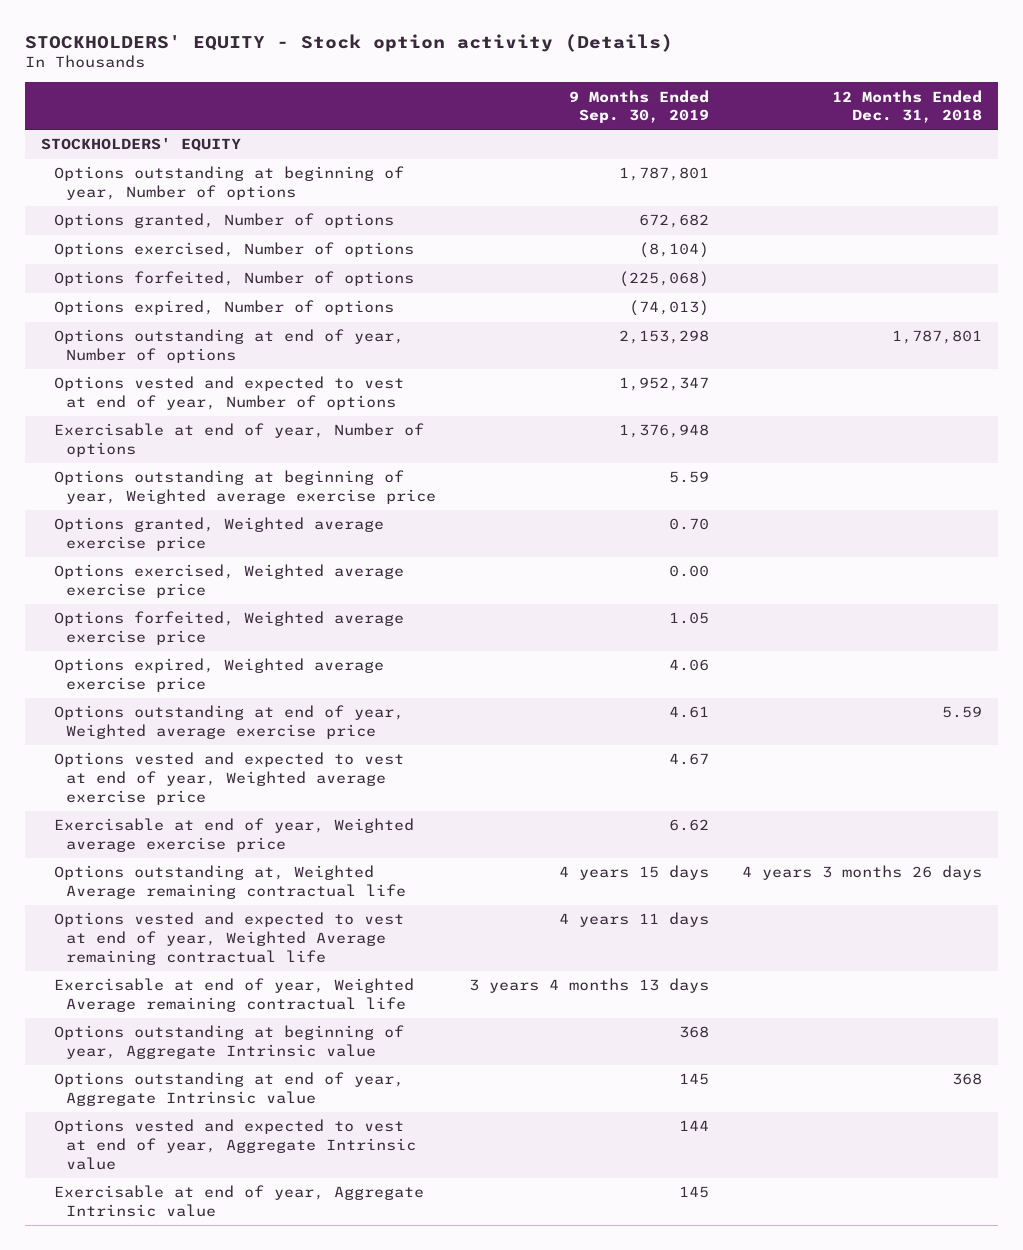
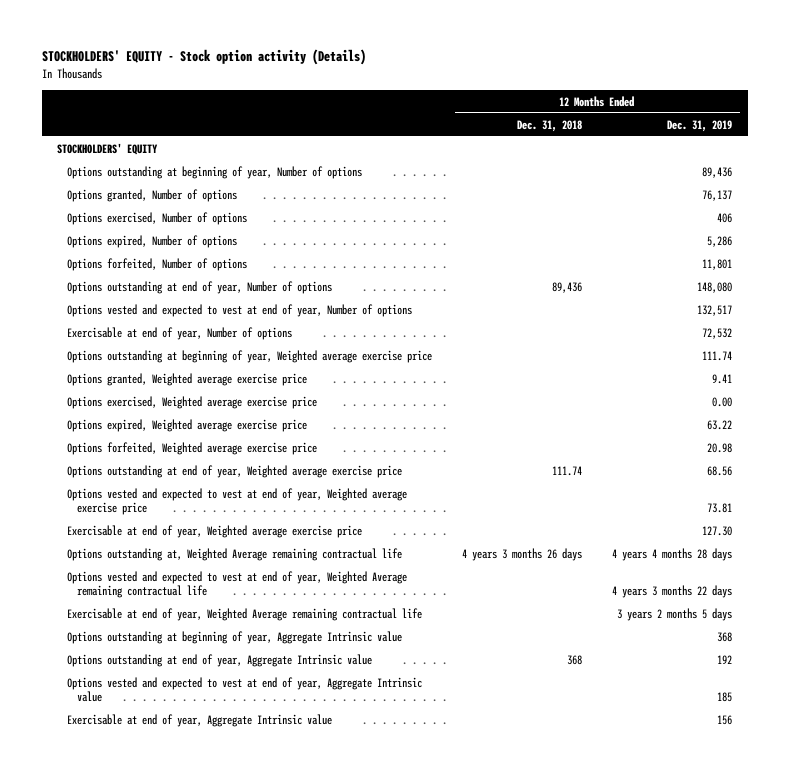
- | 9 Months Ended Sep. 30, 2019 | 12 Months Ended Dec. 31, 2018
+ | 12 Months Ended Dec. 31, 2018 | 12 Months Ended Dec. 31, 2019
- Options outstanding at end of year, Number of options | 2,153,298 | 1,787,801
moved down: Options forfeited, Number of options | | 11,801
+ Options outstanding at end of year, Number of options | 89,436 | 148,080
- Options outstanding at end of year, Weighted average exercise price | 4.61 | 5.59
moved down: Options forfeited, Weighted average exercise price | | 20.98
+ Options outstanding at end of year, Weighted average exercise price | 111.74 | 68.56

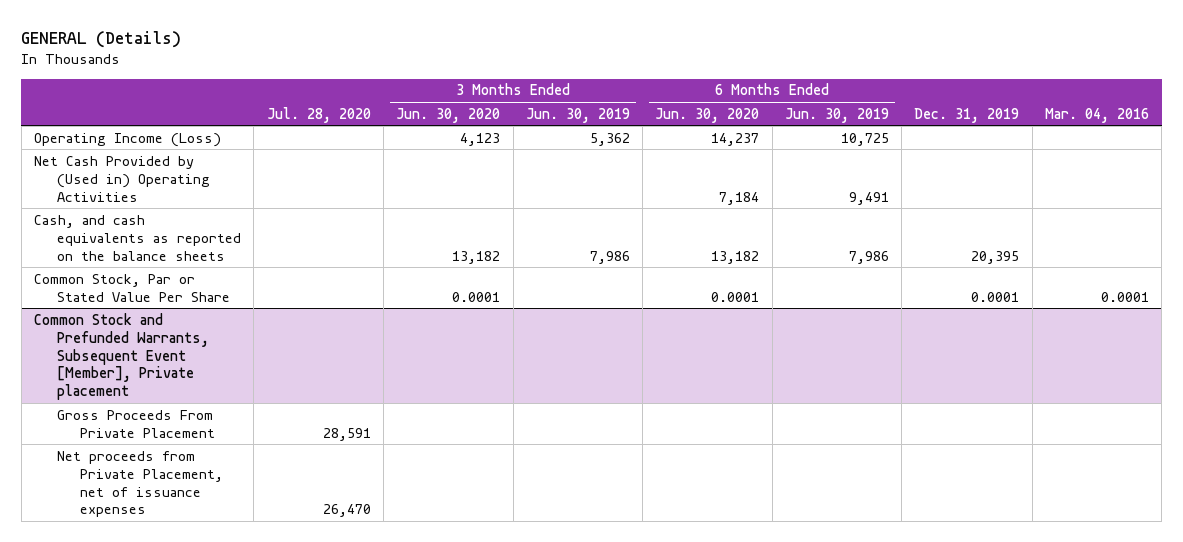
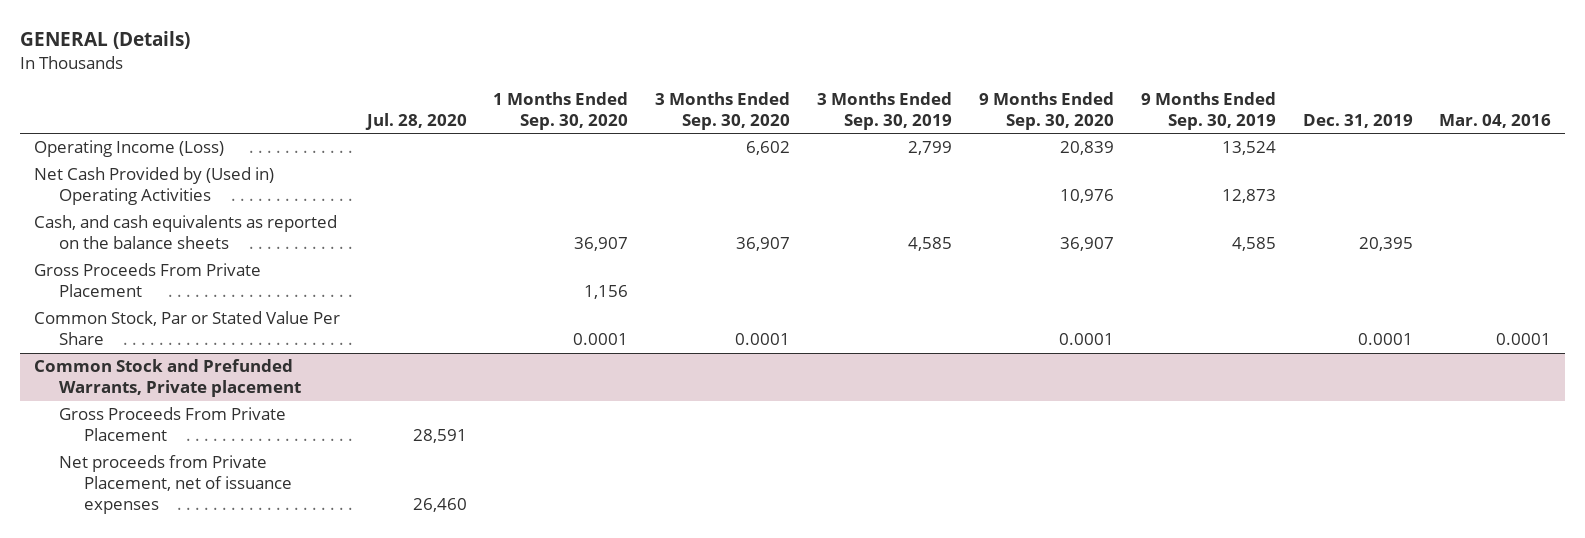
- | Jul. 28, 2020 | 3 Months Ended Jun. 30, 2020 | 3 Months Ended Jun. 30, 2019 | 6 Months Ended Jun. 30, 2020 | 6 Months Ended Jun. 30, 2019 | Dec. 31, 2019 | Mar. 04, 2016
+ | Jul. 28, 2020 | 1 Months Ended Sep. 30, 2020 | 3 Months Ended Sep. 30, 2020 | 3 Months Ended Sep. 30, 2019 | 9 Months Ended Sep. 30, 2020 | 9 Months Ended Sep. 30, 2019 | Dec. 31, 2019 | Mar. 04, 2016
+ Gross Proceeds From Private Placement | | 1,156 | | | | | |
- Common Stock and Prefunded Warrants, Subsequent Event [Member], Private placement
+ Common Stock and Prefunded Warrants, Private placement
- Net proceeds from Private Placement, net of issuance expenses | 26,470 | | | | | |
+ Net proceeds from Private Placement, net of issuance expenses | 26,460 | | | | | | |

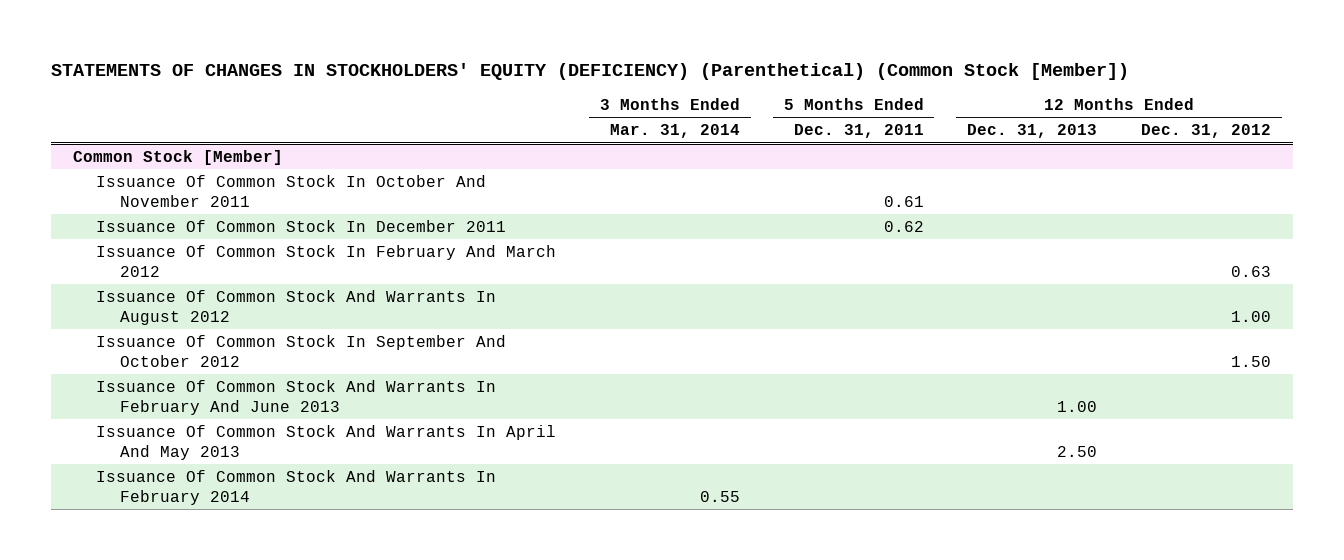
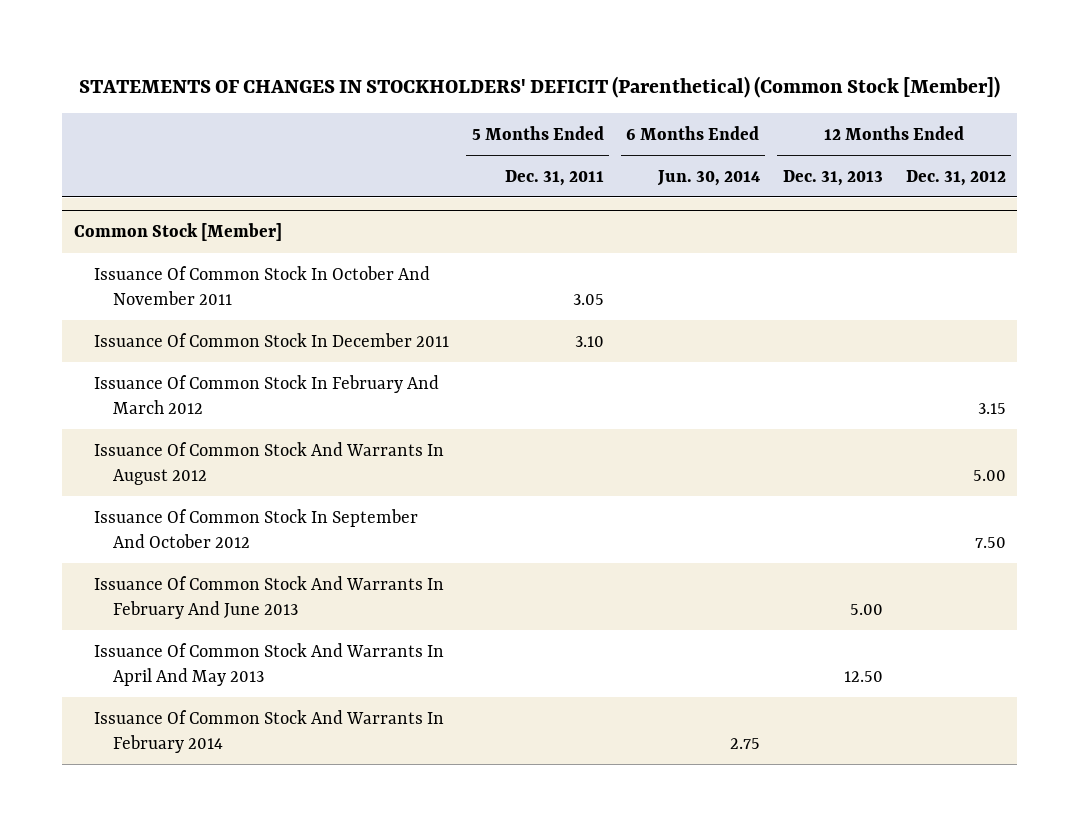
- STATEMENTS OF CHANGES IN STOCKHOLDERS' EQUITY (DEFICIENCY) (Parenthetical) (Common Stock [Member])
+ STATEMENTS OF CHANGES IN STOCKHOLDERS' DEFICIT (Parenthetical) (Common Stock [Member])
- | 3 Months Ended Mar. 31, 2014 | 5 Months Ended Dec. 31, 2011 | 12 Months Ended Dec. 31, 2013 | 12 Months Ended Dec. 31, 2012
+ | 5 Months Ended Dec. 31, 2011 | 6 Months Ended Jun. 30, 2014 | 12 Months Ended Dec. 31, 2013 | 12 Months Ended Dec. 31, 2012
@ Common Stock [Member]
- Issuance Of Common Stock In October And November 2011 | | 0.61 | |
- Issuance Of Common Stock In December 2011 | | 0.62 | |
- Issuance Of Common Stock In February And March 2012 | | | | 0.63
- Issuance Of Common Stock And Warrants In August 2012 | | | | 1.00
- Issuance Of Common Stock In September And October 2012 | | | | 1.50
- Issuance Of Common Stock And Warrants In February And June 2013 | | | 1.00 |
- Issuance Of Common Stock And Warrants In April And May 2013 | | | 2.50 |
+ Issuance Of Common Stock In October And November 2011 | 3.05 | | |
+ Issuance Of Common Stock In December 2011 | 3.10 | | |
+ Issuance Of Common Stock In February And March 2012 | | | | 3.15
+ Issuance Of Common Stock And Warrants In August 2012 | | | | 5.00
+ Issuance Of Common Stock In September And October 2012 | | | | 7.50
+ Issuance Of Common Stock And Warrants In February And June 2013 | | | 5.00 |
+ Issuance Of Common Stock And Warrants In April And May 2013 | | | 12.50 |

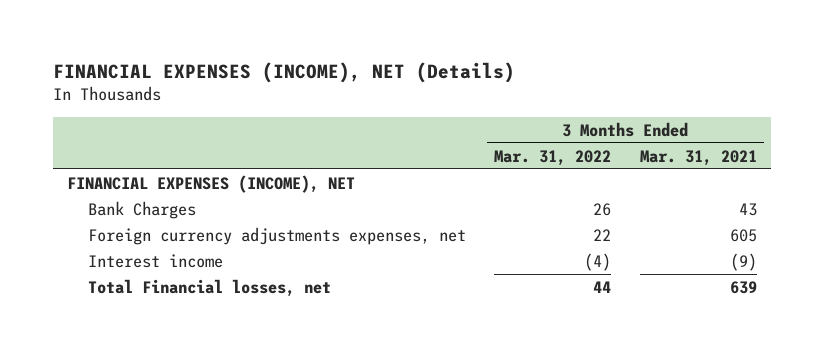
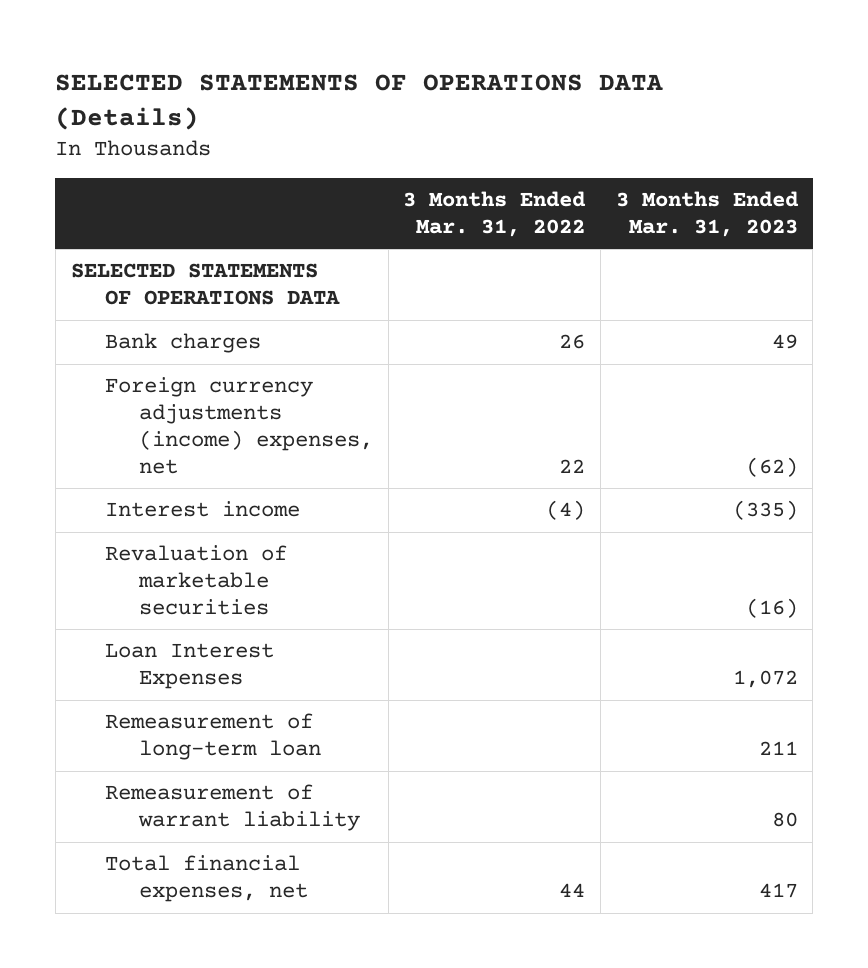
- FINANCIAL EXPENSES (INCOME), NET (Details)
+ SELECTED STATEMENTS OF OPERATIONS DATA (Details)
- | 3 Months Ended Mar. 31, 2022 | 3 Months Ended Mar. 31, 2021
+ | 3 Months Ended Mar. 31, 2022 | 3 Months Ended Mar. 31, 2023
- FINANCIAL EXPENSES (INCOME), NET
- Bank Charges | 26 | 43
- Foreign currency adjustments expenses, net | 22 | 605
+ SELECTED STATEMENTS OF OPERATIONS DATA
+ Bank charges | 26 | 49
+ Foreign currency adjustments (income) expenses, net | 22 | (62)
- Total Financial losses, net | 44 | 639
+ Revaluation of marketable securities | | (16)
+ Loan Interest Expenses | | 1,072
+ Remeasurement of long-term loan | | 211
+ Remeasurement of warrant liability | | 80
+ Total financial expenses, net | 44 | 417

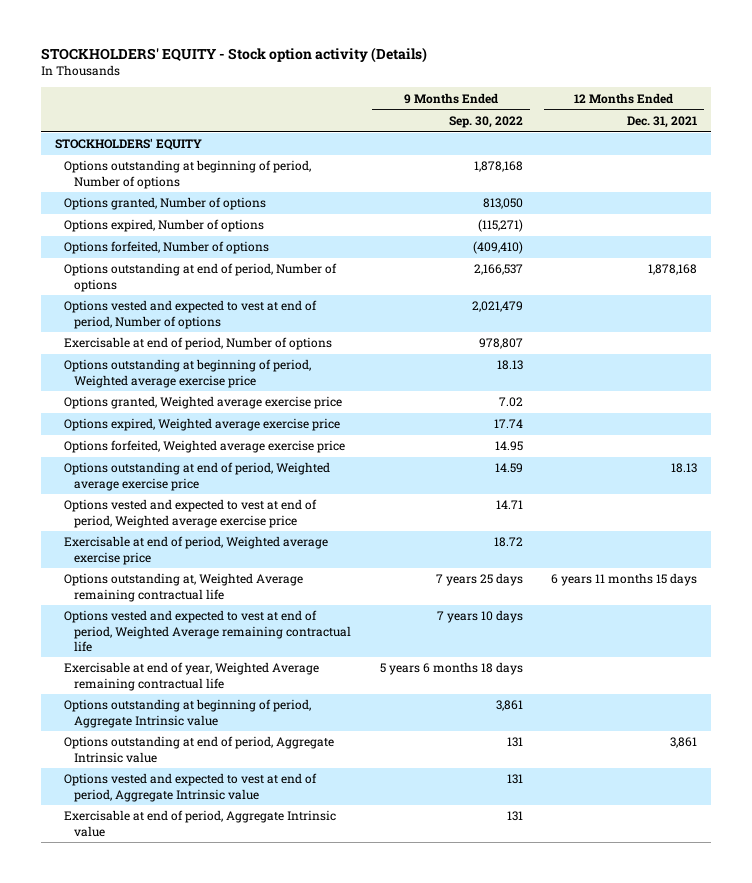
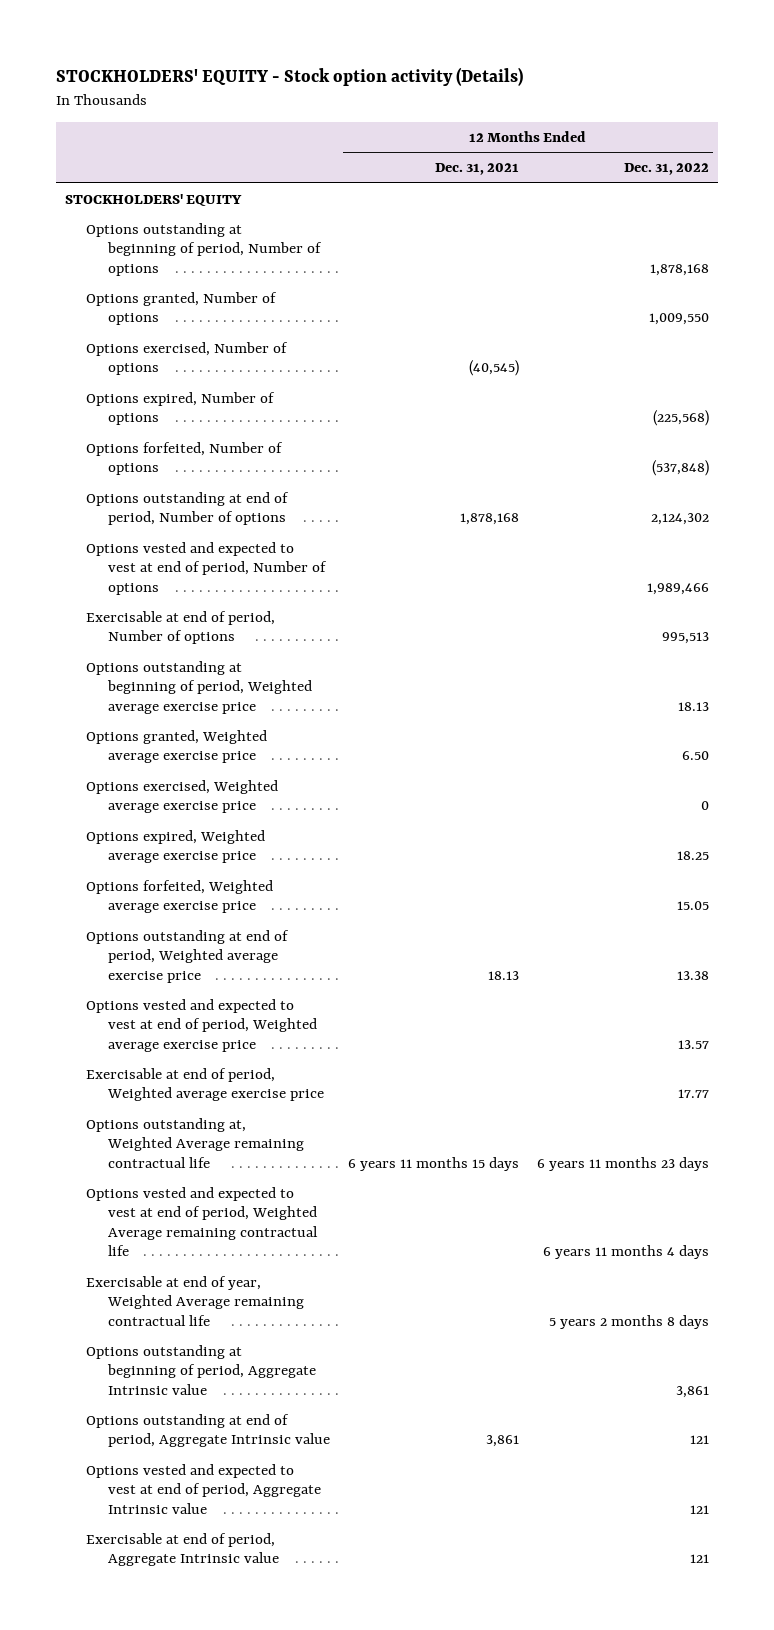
- | 9 Months Ended Sep. 30, 2022 | 12 Months Ended Dec. 31, 2021
+ | 12 Months Ended Dec. 31, 2021 | 12 Months Ended Dec. 31, 2022
+ Options exercised, Number of options | (40,545) |
+ Options exercised, Weighted average exercise price | | 0

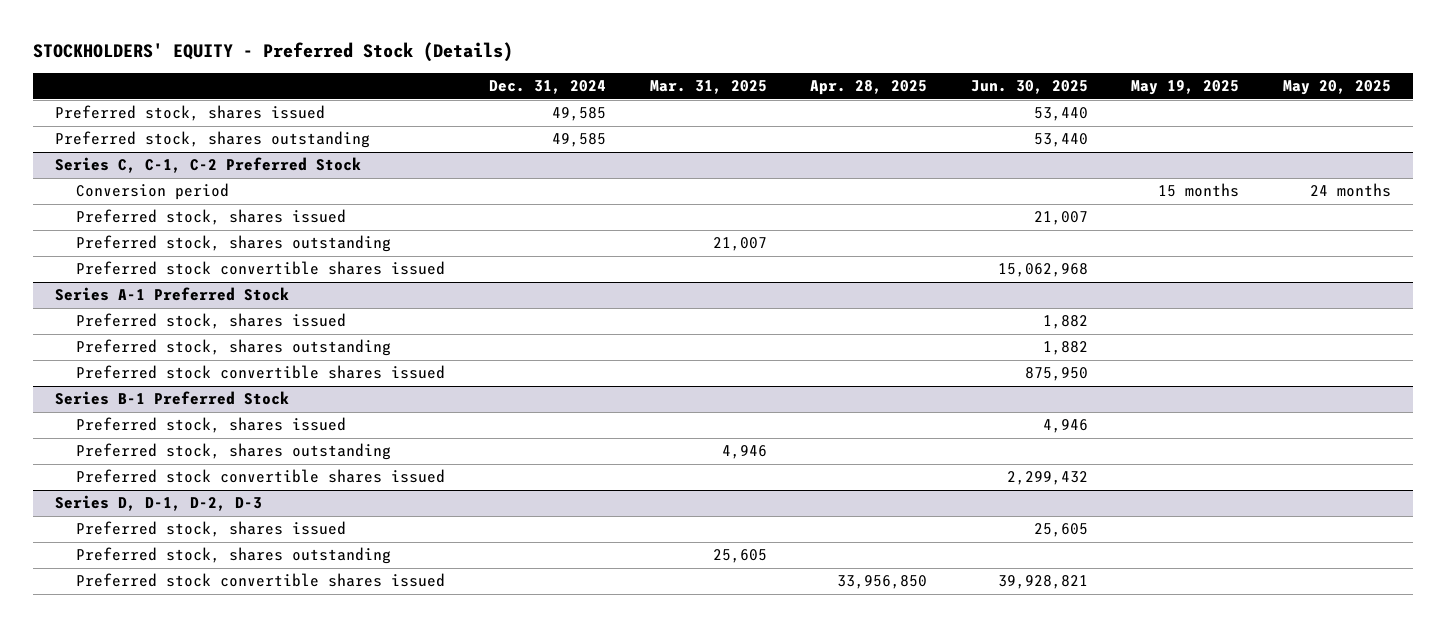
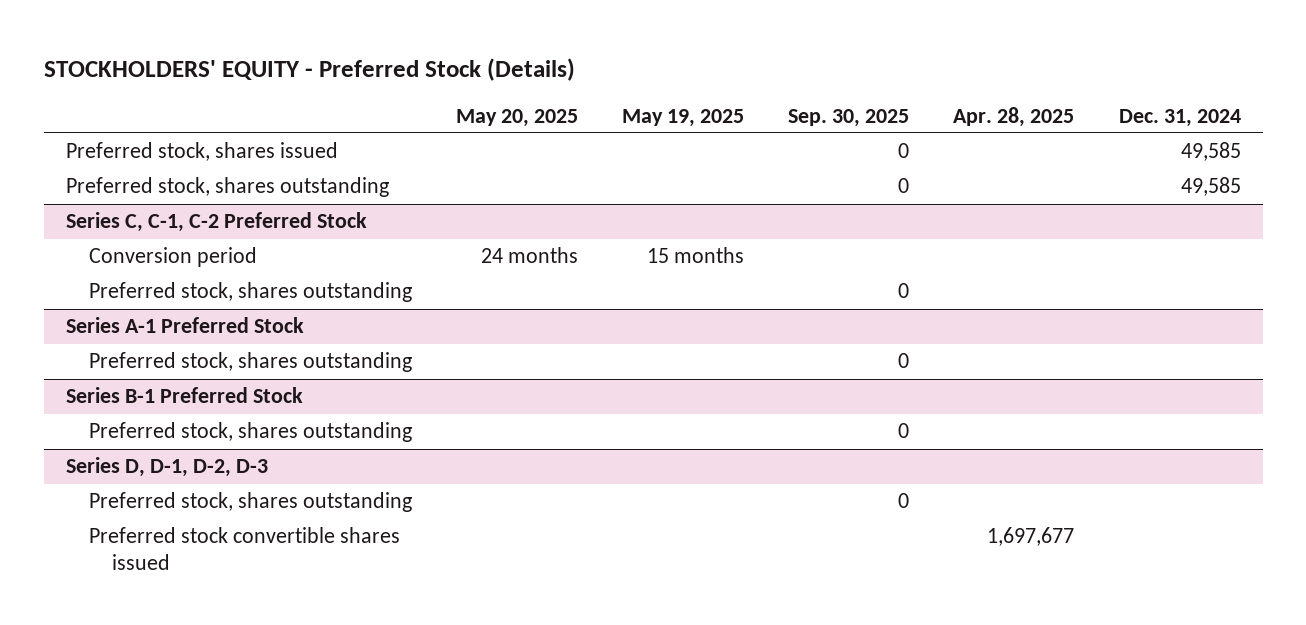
- | Dec. 31, 2024 | Mar. 31, 2025 | Apr. 28, 2025 | Jun. 30, 2025 | May 19, 2025 | May 20, 2025
+ | May 20, 2025 | May 19, 2025 | Sep. 30, 2025 | Apr. 28, 2025 | Dec. 31, 2024
@ Series C, C-1, C-2 Preferred Stock
- Preferred stock, shares issued | | | | 21,007 | |
- Preferred stock convertible shares issued | | | | 15,062,968 | |
@ Series A-1 Preferred Stock
- Preferred stock, shares issued | | | | 1,882 | |
- Preferred stock convertible shares issued | | | | 875,950 | |
@ Series B-1 Preferred Stock
- Preferred stock, shares issued | | | | 4,946 | |
- Preferred stock convertible shares issued | | | | 2,299,432 | |
@ Series D, D-1, D-2, D-3
- Preferred stock, shares issued | | | | 25,605 | |
- Preferred stock convertible shares issued | | | 33,956,850 | 39,928,821 | |
+ Preferred stock convertible shares issued | | | | 1,697,677 |

